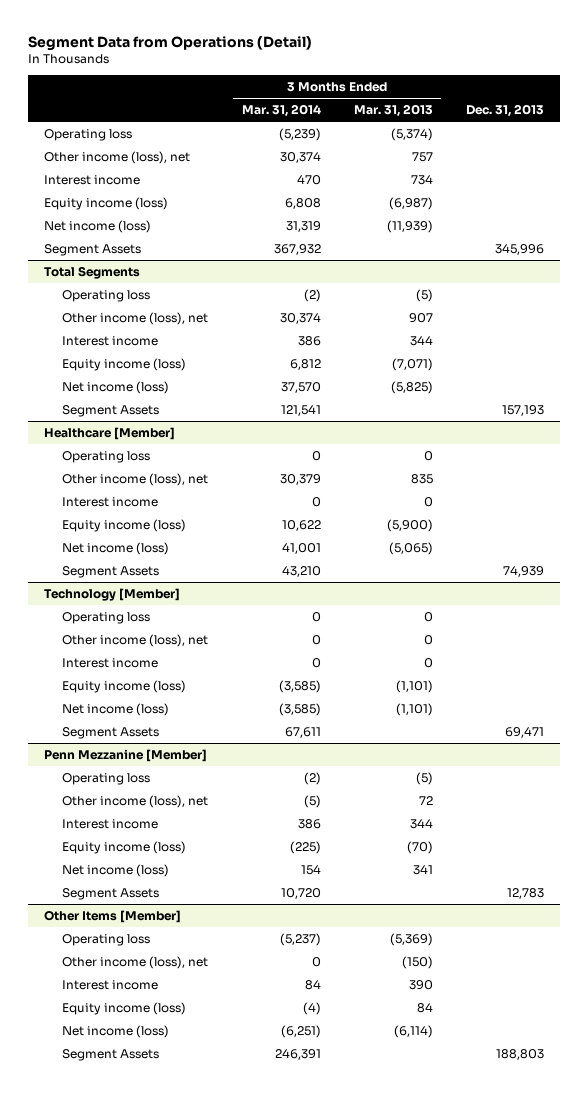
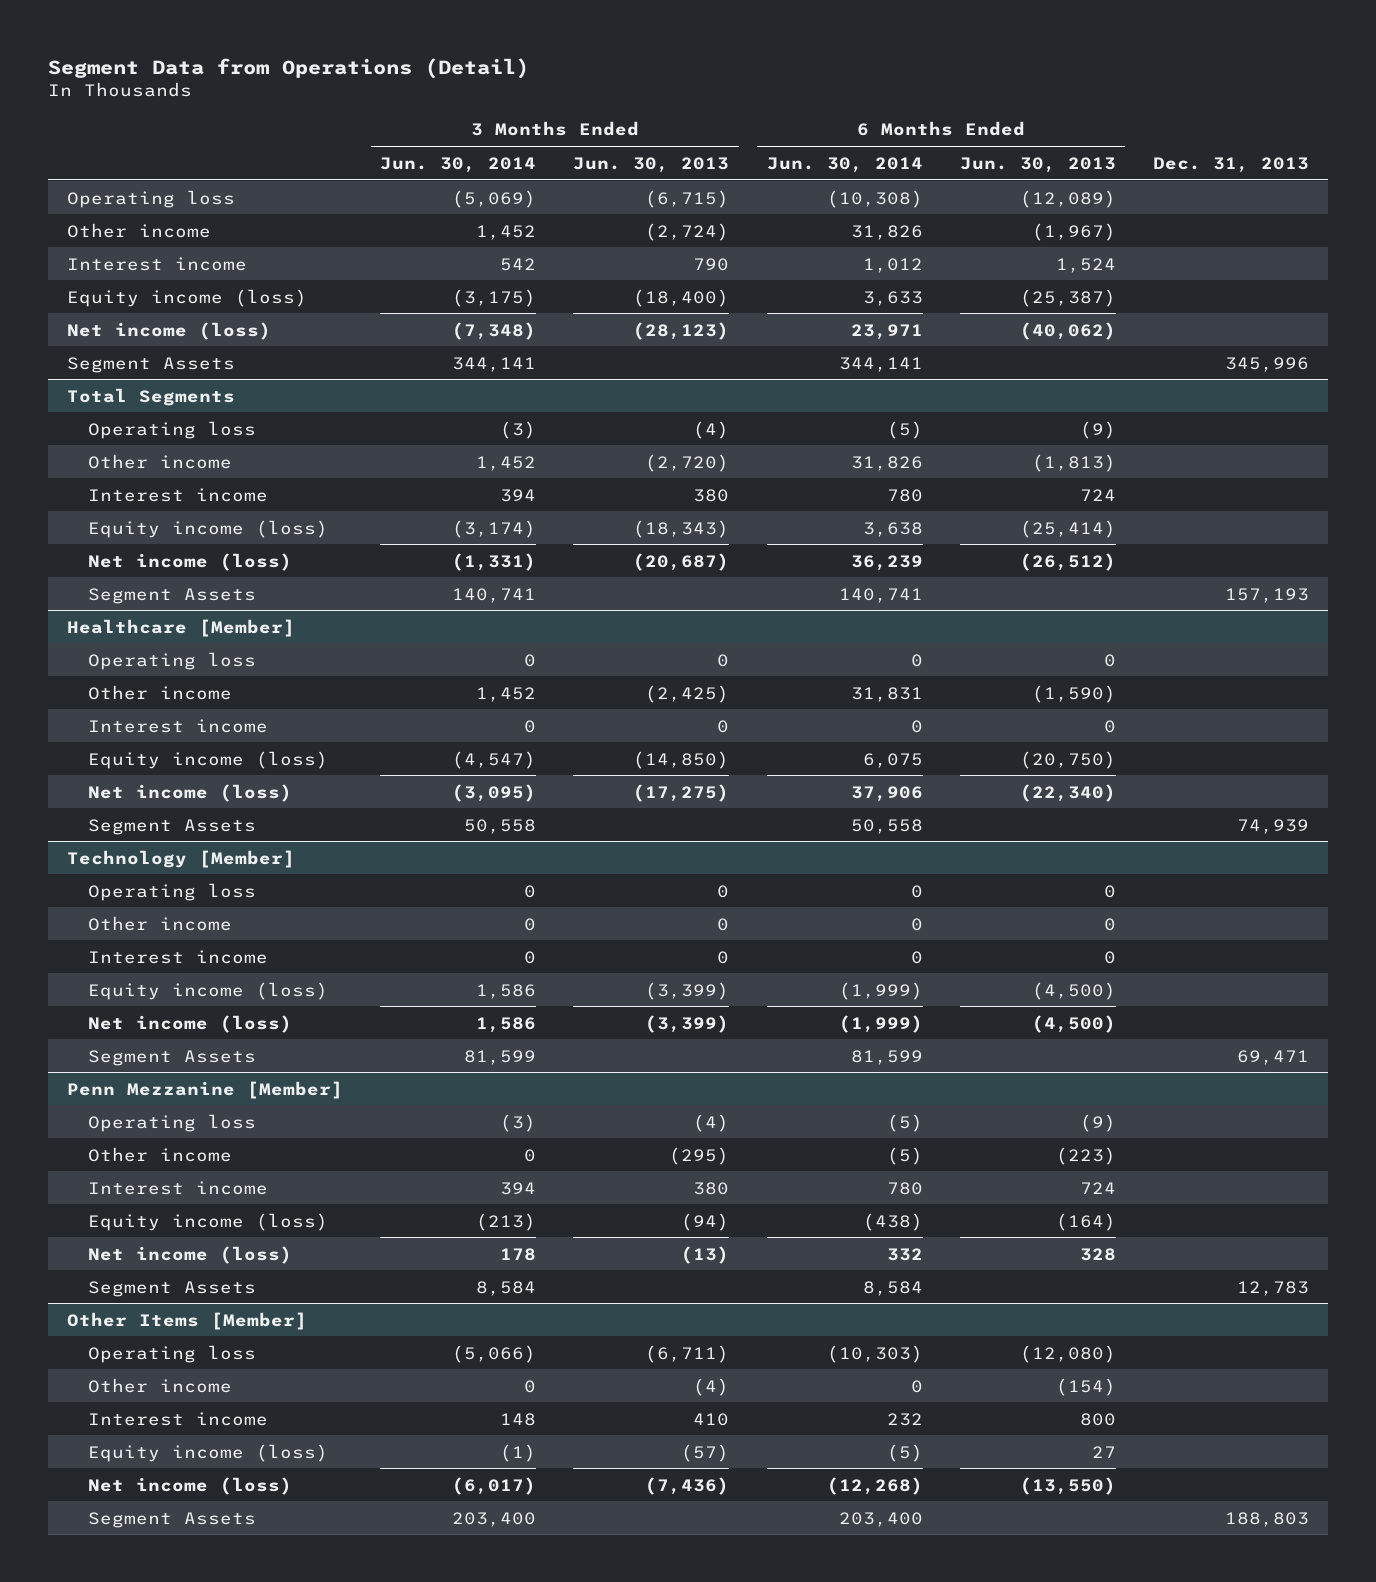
- | 3 Months Ended Mar. 31, 2014 | 3 Months Ended Mar. 31, 2013 | Dec. 31, 2013
+ | 3 Months Ended Jun. 30, 2014 | 3 Months Ended Jun. 30, 2013 | 6 Months Ended Jun. 30, 2014 | 6 Months Ended Jun. 30, 2013 | Dec. 31, 2013
- Other income (loss), net | 30,374 | 757 |
+ Other income | 1,452 | (2,724) | 31,826 | (1,967) |
@ Total Segments
- Other income (loss), net | 30,374 | 907 |
+ Other income | 1,452 | (2,720) | 31,826 | (1,813) |
@ Healthcare [Member]
- Other income (loss), net | 30,379 | 835 |
+ Other income | 1,452 | (2,425) | 31,831 | (1,590) |
@ Technology [Member]
- Other income (loss), net | 0 | 0 |
+ Other income | 0 | 0 | 0 | 0 |
@ Penn Mezzanine [Member]
- Other income (loss), net | (5) | 72 |
+ Other income | 0 | (295) | (5) | (223) |
@ Other Items [Member]
- Other income (loss), net | 0 | (150) |
+ Other income | 0 | (4) | 0 | (154) |

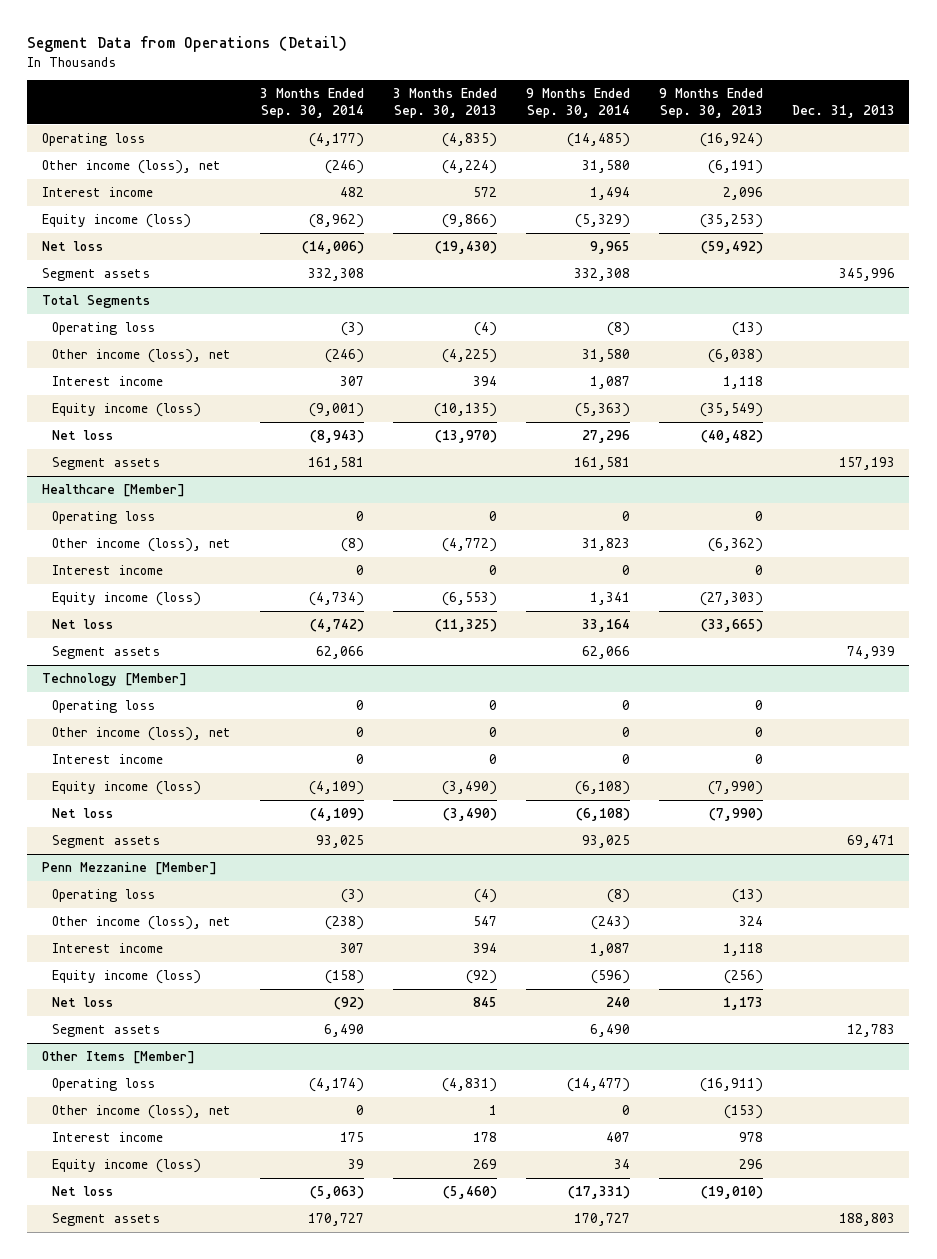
- | 3 Months Ended Jun. 30, 2014 | 3 Months Ended Jun. 30, 2013 | 6 Months Ended Jun. 30, 2014 | 6 Months Ended Jun. 30, 2013 | Dec. 31, 2013
+ | 3 Months Ended Sep. 30, 2014 | 3 Months Ended Sep. 30, 2013 | 9 Months Ended Sep. 30, 2014 | 9 Months Ended Sep. 30, 2013 | Dec. 31, 2013
- Other income | 1,452 | (2,724) | 31,826 | (1,967) |
+ Other income (loss), net | (246) | (4,224) | 31,580 | (6,191) |
- Net income (loss) | (7,348) | (28,123) | 23,971 | (40,062) |
- Segment Assets | 344,141 | | 344,141 | | 345,996
+ Net loss | (14,006) | (19,430) | 9,965 | (59,492) |
+ Segment assets | 332,308 | | 332,308 | | 345,996
@ Total Segments
- Other income | 1,452 | (2,720) | 31,826 | (1,813) |
+ Other income (loss), net | (246) | (4,225) | 31,580 | (6,038) |
- Net income (loss) | (1,331) | (20,687) | 36,239 | (26,512) |
- Segment Assets | 140,741 | | 140,741 | | 157,193
+ Net loss | (8,943) | (13,970) | 27,296 | (40,482) |
+ Segment assets | 161,581 | | 161,581 | | 157,193
@ Healthcare [Member]
- Other income | 1,452 | (2,425) | 31,831 | (1,590) |
+ Other income (loss), net | (8) | (4,772) | 31,823 | (6,362) |
- Net income (loss) | (3,095) | (17,275) | 37,906 | (22,340) |
- Segment Assets | 50,558 | | 50,558 | | 74,939
+ Net loss | (4,742) | (11,325) | 33,164 | (33,665) |
+ Segment assets | 62,066 | | 62,066 | | 74,939
@ Technology [Member]
- Other income | 0 | 0 | 0 | 0 |
+ Other income (loss), net | 0 | 0 | 0 | 0 |
- Net income (loss) | 1,586 | (3,399) | (1,999) | (4,500) |
- Segment Assets | 81,599 | | 81,599 | | 69,471
+ Net loss | (4,109) | (3,490) | (6,108) | (7,990) |
+ Segment assets | 93,025 | | 93,025 | | 69,471
@ Penn Mezzanine [Member]
- Other income | 0 | (295) | (5) | (223) |
+ Other income (loss), net | (238) | 547 | (243) | 324 |
- Net income (loss) | 178 | (13) | 332 | 328 |
- Segment Assets | 8,584 | | 8,584 | | 12,783
+ Net loss | (92) | 845 | 240 | 1,173 |
+ Segment assets | 6,490 | | 6,490 | | 12,783
@ Other Items [Member]
- Other income | 0 | (4) | 0 | (154) |
+ Other income (loss), net | 0 | 1 | 0 | (153) |
- Net income (loss) | (6,017) | (7,436) | (12,268) | (13,550) |
- Segment Assets | 203,400 | | 203,400 | | 188,803
+ Net loss | (5,063) | (5,460) | (17,331) | (19,010) |
+ Segment assets | 170,727 | | 170,727 | | 188,803

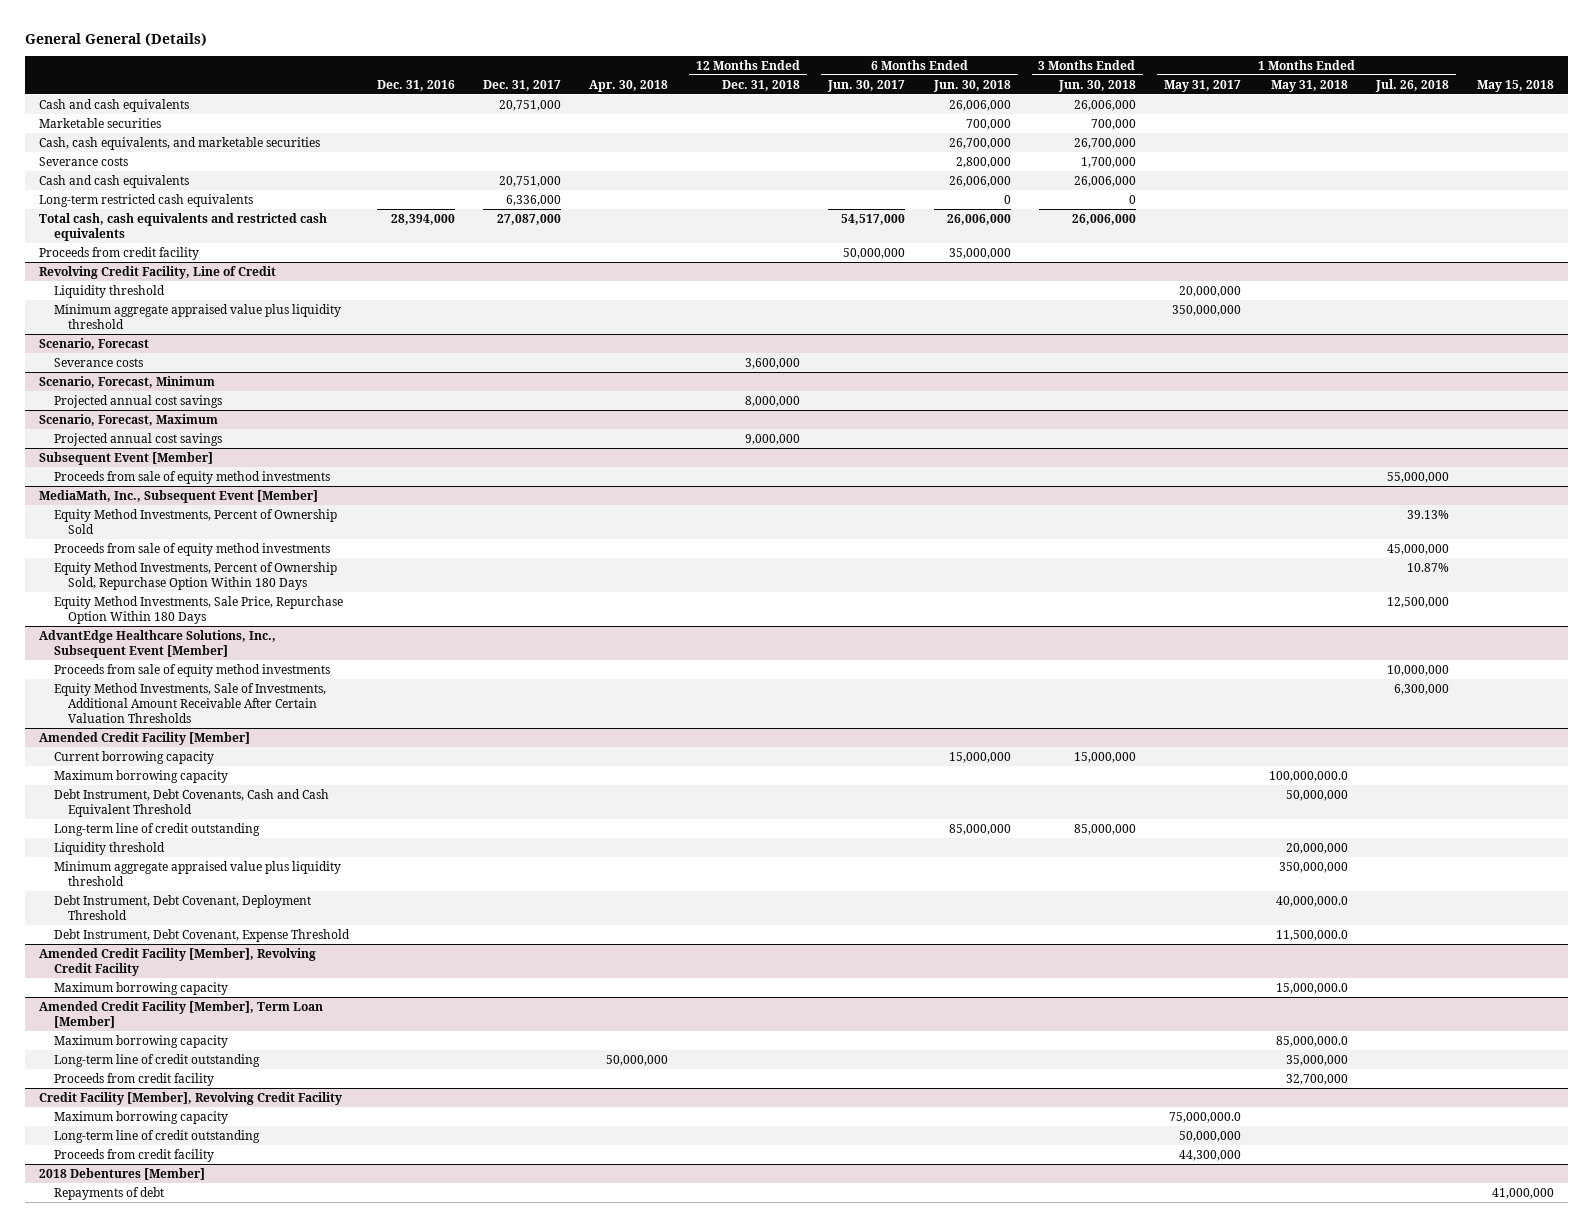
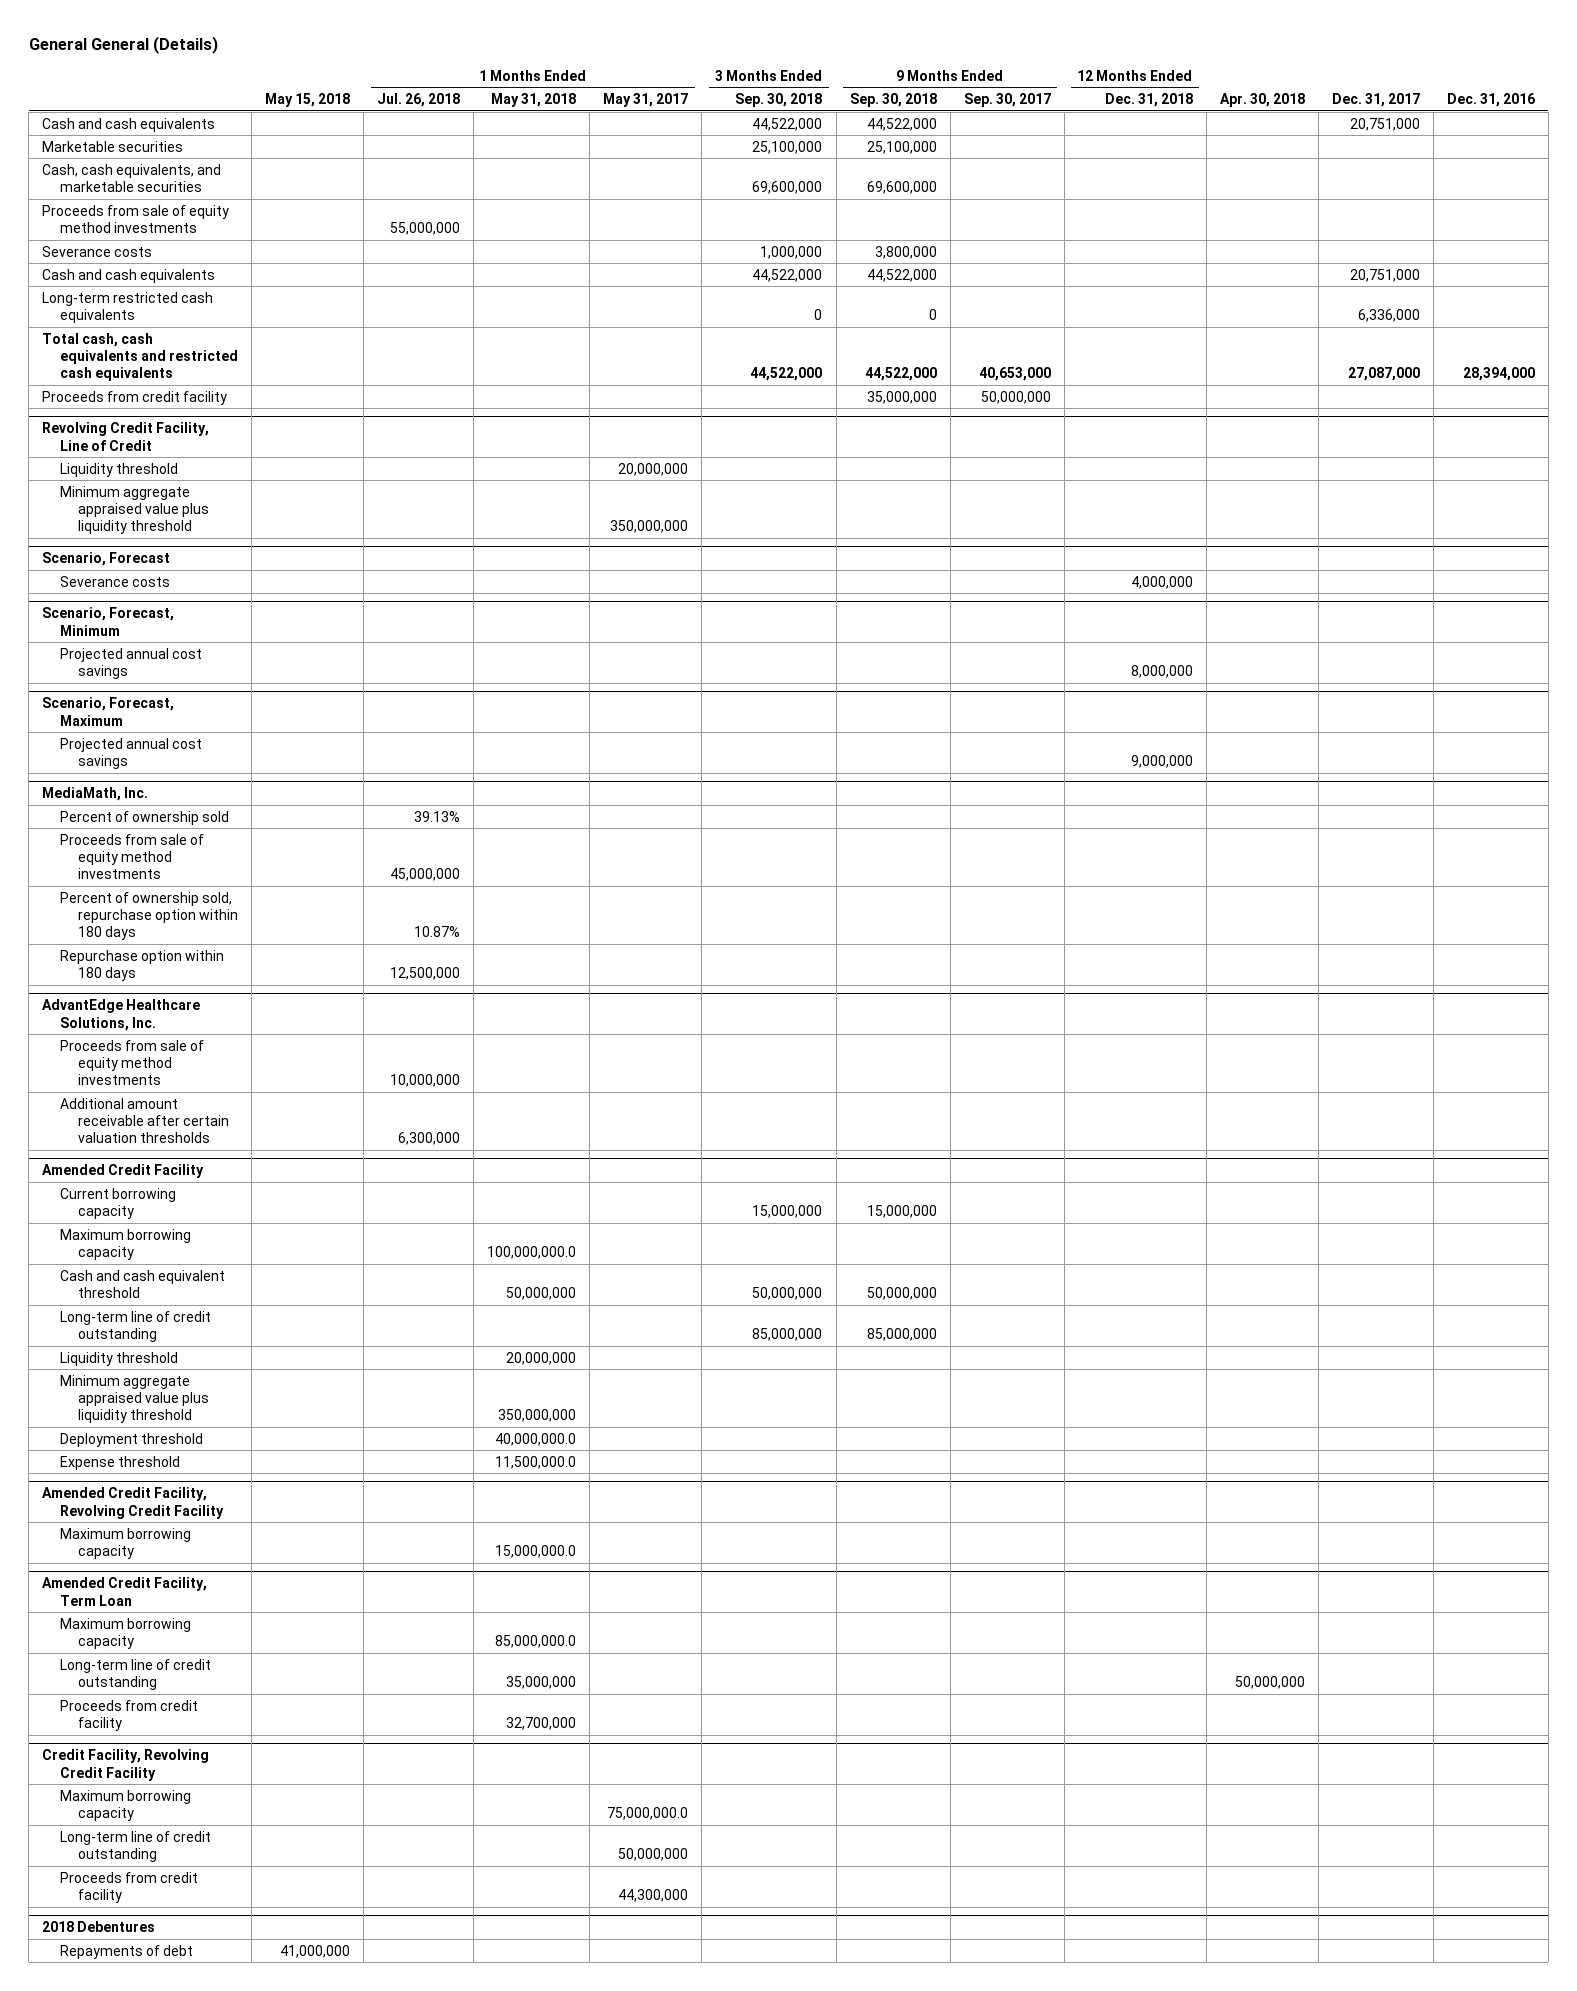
- | Dec. 31, 2016 | Dec. 31, 2017 | Apr. 30, 2018 | 12 Months Ended Dec. 31, 2018 | 6 Months Ended Jun. 30, 2017 | 6 Months Ended Jun. 30, 2018 | 3 Months Ended Jun. 30, 2018 | 1 Months Ended May 31, 2017 | 1 Months Ended May 31, 2018 | 1 Months Ended Jul. 26, 2018 | May 15, 2018
+ | May 15, 2018 | 1 Months Ended Jul. 26, 2018 | 1 Months Ended May 31, 2018 | 1 Months Ended May 31, 2017 | 3 Months Ended Sep. 30, 2018 | 9 Months Ended Sep. 30, 2018 | 9 Months Ended Sep. 30, 2017 | 12 Months Ended Dec. 31, 2018 | Apr. 30, 2018 | Dec. 31, 2017 | Dec. 31, 2016
+ Proceeds from sale of equity method investments | | 55,000,000 | | | | | | | | |
@ Scenario, Forecast
- Severance costs | | | | 3,600,000 | | | | | | |
+ Severance costs | | | | | | | | 4,000,000 | | |
- Subsequent Event [Member]
- Proceeds from sale of equity method investments | | | | | | | | | | 55,000,000 |
- MediaMath, Inc., Subsequent Event [Member]
- Equity Method Investments, Percent of Ownership Sold | | | | | | | | | | 39.13% |
+ MediaMath, Inc.
+ Percent of ownership sold | | 39.13% | | | | | | | | |
- Equity Method Investments, Percent of Ownership Sold, Repurchase Option Within 180 Days | | | | | | | | | | 10.87% |
- Equity Method Investments, Sale Price, Repurchase Option Within 180 Days | | | | | | | | | | 12,500,000 |
- AdvantEdge Healthcare Solutions, Inc., Subsequent Event [Member]
+ Percent of ownership sold, repurchase option within 180 days | | 10.87% | | | | | | | | |
+ Repurchase option within 180 days | | 12,500,000 | | | | | | | | |
+ AdvantEdge Healthcare Solutions, Inc.
- Equity Method Investments, Sale of Investments, Additional Amount Receivable After Certain Valuation Thresholds | | | | | | | | | | 6,300,000 |
- Amended Credit Facility [Member]
+ Additional amount receivable after certain valuation thresholds | | 6,300,000 | | | | | | | | |
+ Amended Credit Facility
- Debt Instrument, Debt Covenants, Cash and Cash Equivalent Threshold | | | | | | | | | 50,000,000 | |
+ Cash and cash equivalent threshold | | | 50,000,000 | | 50,000,000 | 50,000,000 | | | | |
- Debt Instrument, Debt Covenant, Deployment Threshold | | | | | | | | | 40,000,000.0 | |
- Debt Instrument, Debt Covenant, Expense Threshold | | | | | | | | | 11,500,000.0 | |
- Amended Credit Facility [Member], Revolving Credit Facility
+ Deployment threshold | | | 40,000,000.0 | | | | | | | |
+ Expense threshold | | | 11,500,000.0 | | | | | | | |
+ Amended Credit Facility, Revolving Credit Facility
- Amended Credit Facility [Member], Term Loan [Member]
+ Amended Credit Facility, Term Loan
- Credit Facility [Member], Revolving Credit Facility
+ Credit Facility, Revolving Credit Facility
- 2018 Debentures [Member]
+ 2018 Debentures

